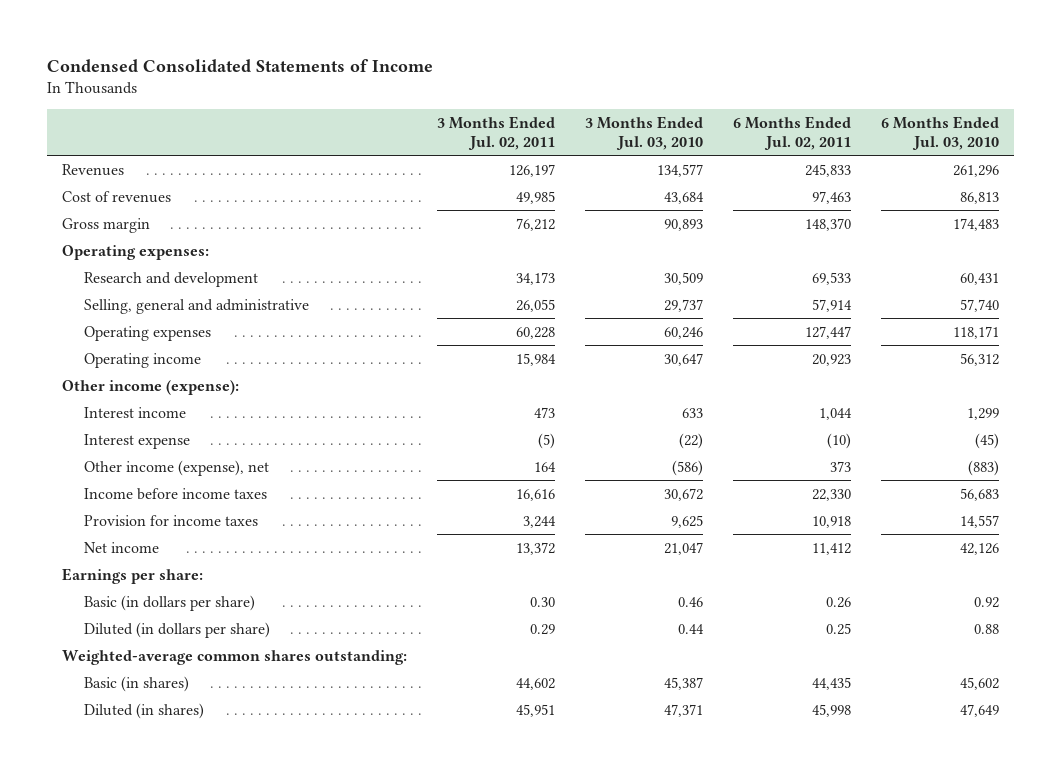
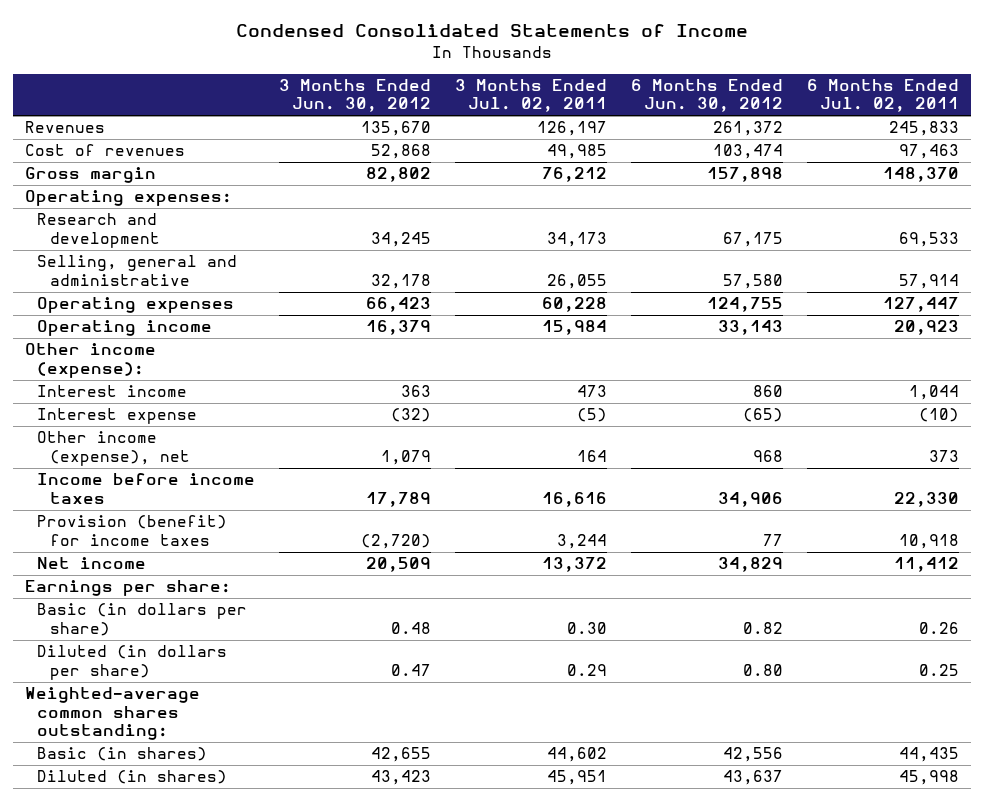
- | 3 Months Ended Jul. 02, 2011 | 3 Months Ended Jul. 03, 2010 | 6 Months Ended Jul. 02, 2011 | 6 Months Ended Jul. 03, 2010
+ | 3 Months Ended Jun. 30, 2012 | 3 Months Ended Jul. 02, 2011 | 6 Months Ended Jun. 30, 2012 | 6 Months Ended Jul. 02, 2011
- Provision for income taxes | 3,244 | 9,625 | 10,918 | 14,557
+ Provision (benefit) for income taxes | (2,720) | 3,244 | 77 | 10,918

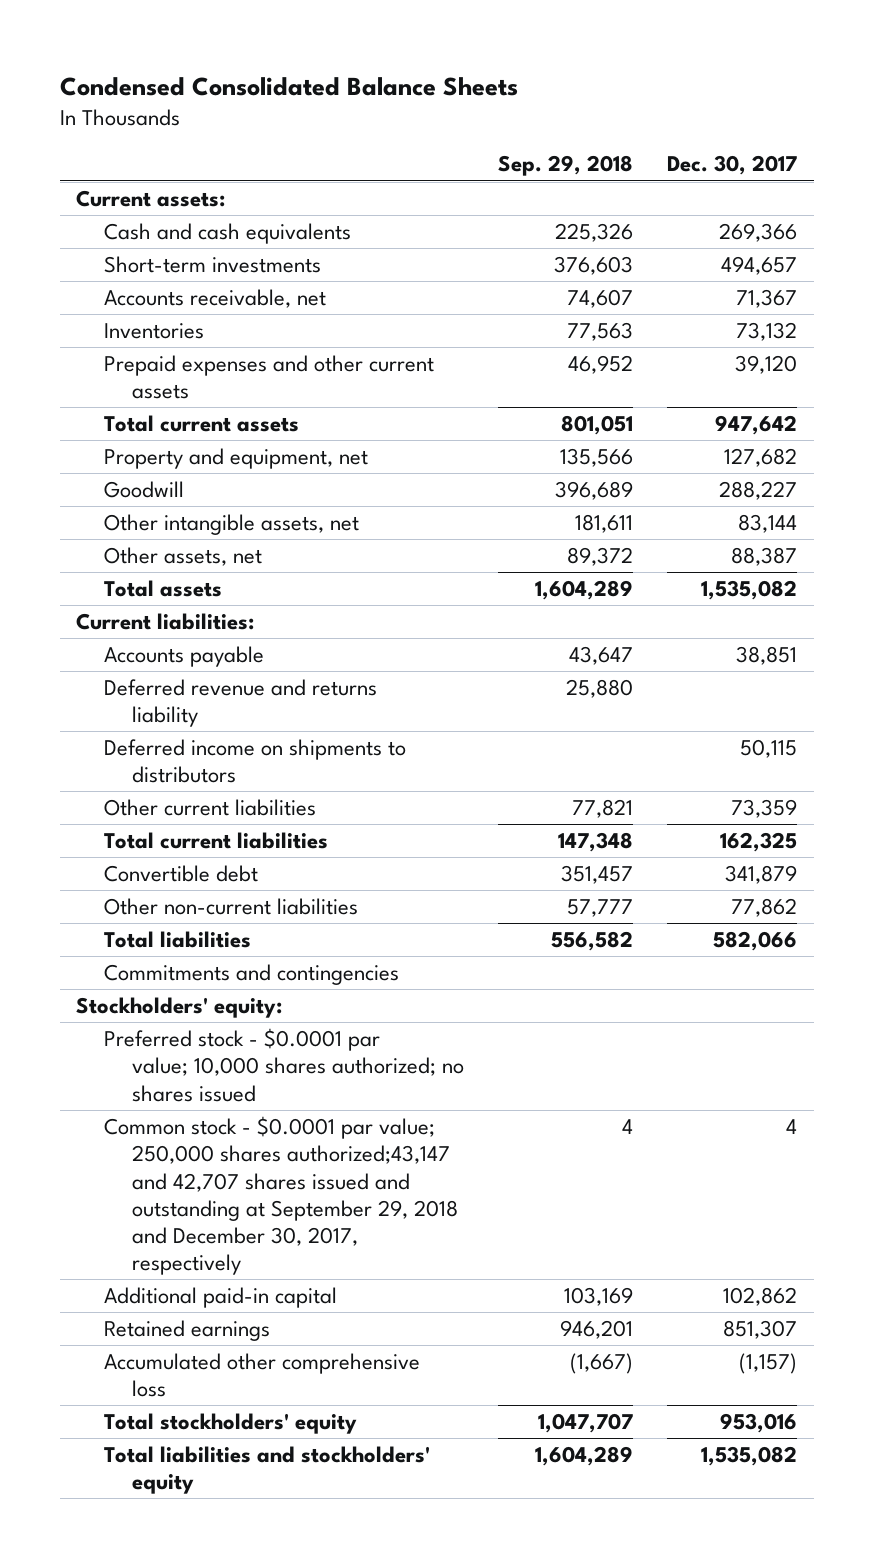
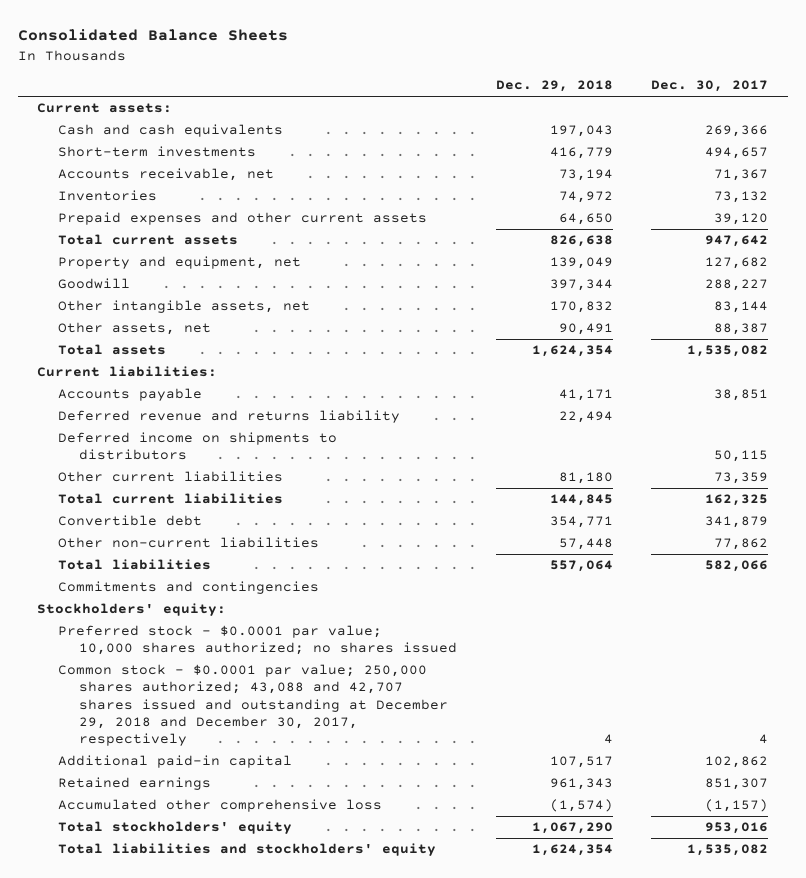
- Condensed Consolidated Balance Sheets
+ Consolidated Balance Sheets
- | Sep. 29, 2018 | Dec. 30, 2017
+ | Dec. 29, 2018 | Dec. 30, 2017
- Common stock - $0.0001 par value; 250,000 shares authorized;43,147 and 42,707 shares issued and outstanding at September 29, 2018 and December 30, 2017, respectively | 4 | 4
+ Common stock - $0.0001 par value; 250,000 shares authorized; 43,088 and 42,707 shares issued and outstanding at December 29, 2018 and December 30, 2017, respectively | 4 | 4

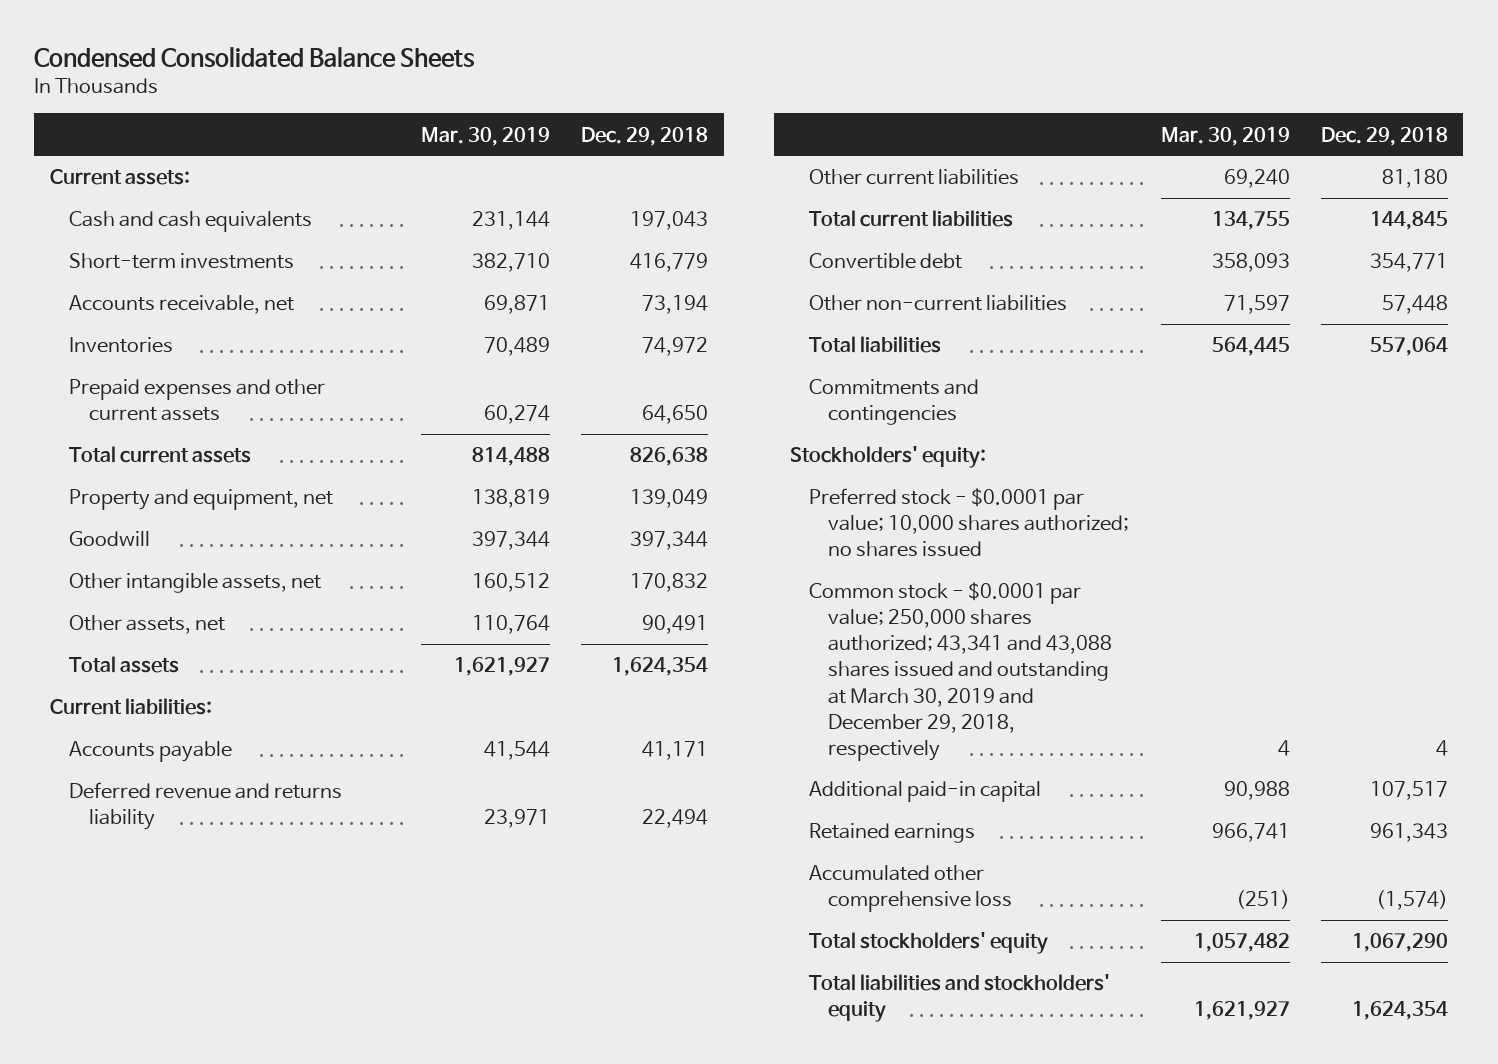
- Consolidated Balance Sheets
+ Condensed Consolidated Balance Sheets
- | Dec. 29, 2018 | Dec. 30, 2017
+ | Mar. 30, 2019 | Dec. 29, 2018
- Deferred income on shipments to distributors | | 50,115
- Common stock - $0.0001 par value; 250,000 shares authorized; 43,088 and 42,707 shares issued and outstanding at December 29, 2018 and December 30, 2017, respectively | 4 | 4
+ Common stock - $0.0001 par value; 250,000 shares authorized; 43,341 and 43,088 shares issued and outstanding at March 30, 2019 and December 29, 2018, respectively | 4 | 4

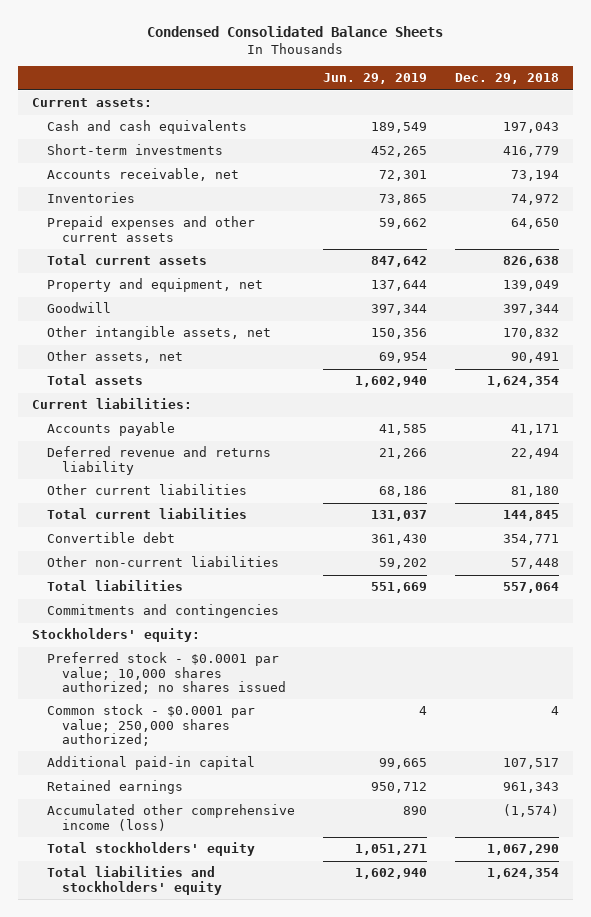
- | Mar. 30, 2019 | Dec. 29, 2018
+ | Jun. 29, 2019 | Dec. 29, 2018
- Common stock - $0.0001 par value; 250,000 shares authorized; 43,341 and 43,088 shares issued and outstanding at March 30, 2019 and December 29, 2018, respectively | 4 | 4
+ Common stock - $0.0001 par value; 250,000 shares authorized; | 4 | 4
- Accumulated other comprehensive loss | (251) | (1,574)
+ Accumulated other comprehensive income (loss) | 890 | (1,574)

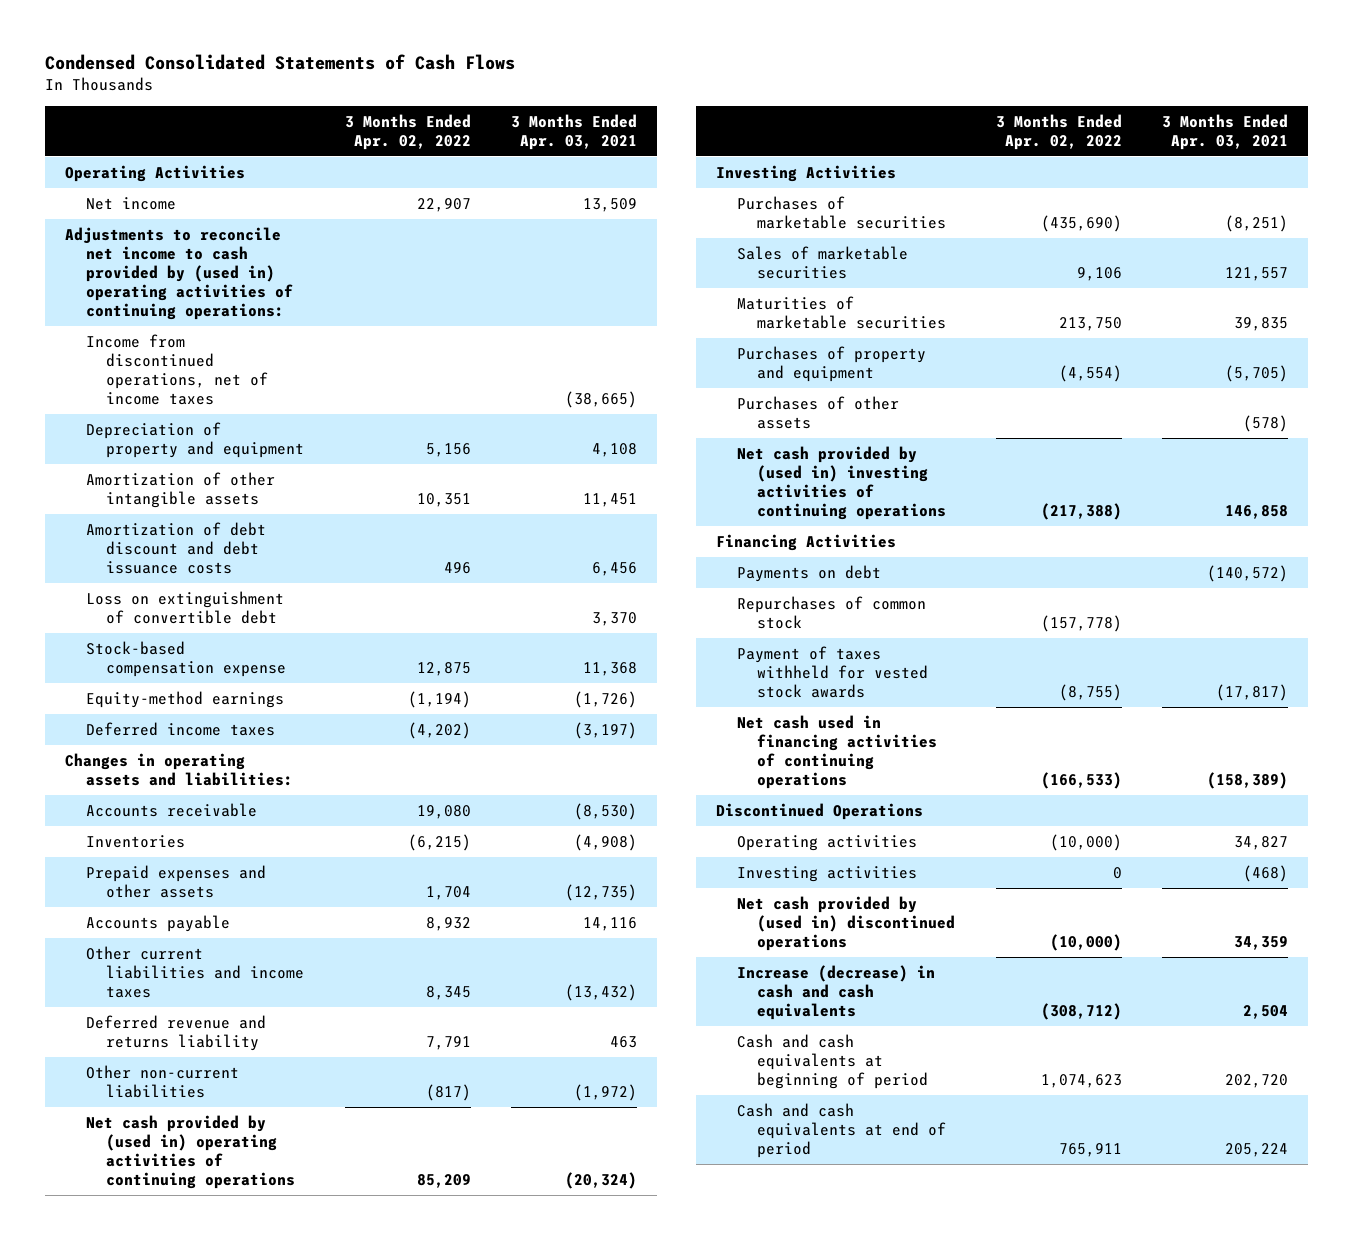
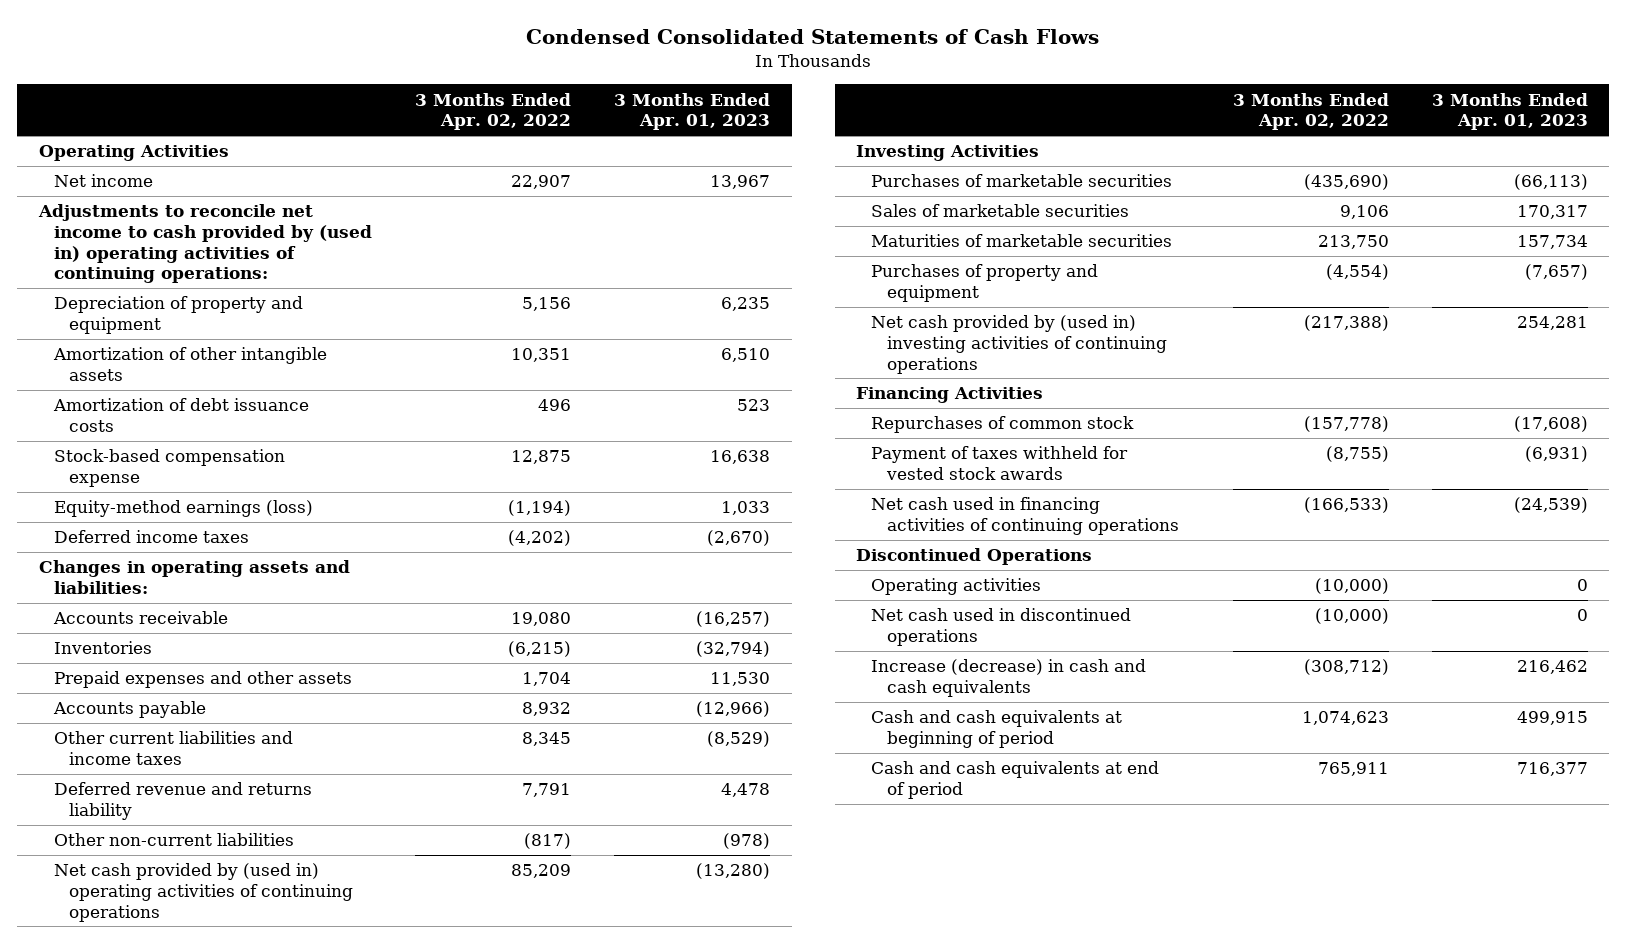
- | 3 Months Ended Apr. 02, 2022 | 3 Months Ended Apr. 03, 2021
+ | 3 Months Ended Apr. 02, 2022 | 3 Months Ended Apr. 01, 2023
- Income from discontinued operations, net of income taxes | | (38,665)
- Amortization of debt discount and debt issuance costs | 496 | 6,456
- Loss on extinguishment of convertible debt | | 3,370
+ Amortization of debt issuance costs | 496 | 523
- Equity-method earnings | (1,194) | (1,726)
+ Equity-method earnings (loss) | (1,194) | 1,033
- Purchases of other assets | | (578)
- Payments on debt | | (140,572)
- Investing activities | 0 | (468)
- Net cash provided by (used in) discontinued operations | (10,000) | 34,359
+ Net cash used in discontinued operations | (10,000) | 0

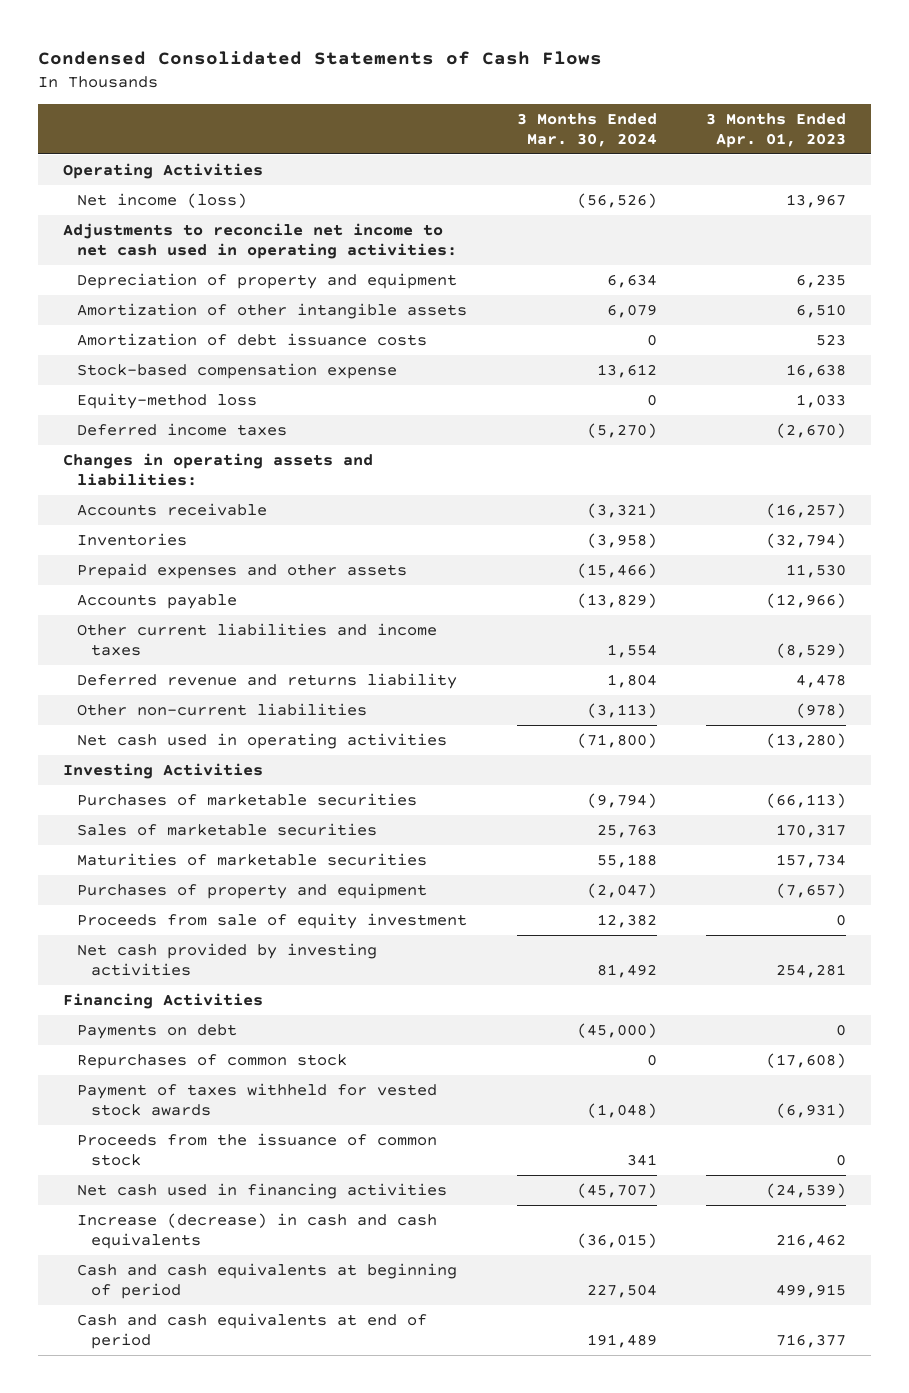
- | 3 Months Ended Apr. 02, 2022 | 3 Months Ended Apr. 01, 2023
+ | 3 Months Ended Mar. 30, 2024 | 3 Months Ended Apr. 01, 2023
- Net income | 22,907 | 13,967
- Adjustments to reconcile net income to cash provided by (used in) operating activities of continuing operations:
+ Net income (loss) | (56,526) | 13,967
+ Adjustments to reconcile net income to net cash used in operating activities:
- Equity-method earnings (loss) | (1,194) | 1,033
+ Equity-method loss | 0 | 1,033
- Net cash provided by (used in) operating activities of continuing operations | 85,209 | (13,280)
+ Net cash used in operating activities | (71,800) | (13,280)
- Net cash provided by (used in) investing activities of continuing operations | (217,388) | 254,281
+ Proceeds from sale of equity investment | 12,382 | 0
+ Net cash provided by investing activities | 81,492 | 254,281
+ Payments on debt | (45,000) | 0
- Net cash used in financing activities of continuing operations | (166,533) | (24,539)
- Discontinued Operations
- Operating activities | (10,000) | 0
- Net cash used in discontinued operations | (10,000) | 0
+ Proceeds from the issuance of common stock | 341 | 0
+ Net cash used in financing activities | (45,707) | (24,539)

